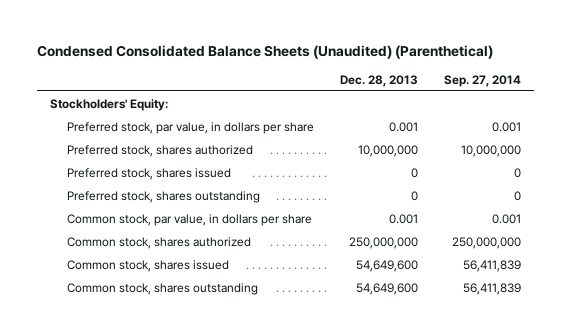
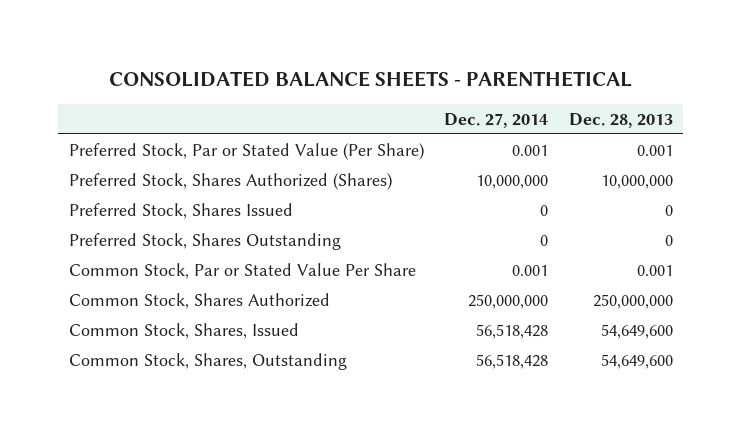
- Condensed Consolidated Balance Sheets (Unaudited) (Parenthetical)
+ CONSOLIDATED BALANCE SHEETS - PARENTHETICAL
- | Dec. 28, 2013 | Sep. 27, 2014
+ | Dec. 27, 2014 | Dec. 28, 2013
- Stockholders' Equity:
- Preferred stock, par value, in dollars per share | 0.001 | 0.001
- Preferred stock, shares authorized | 10,000,000 | 10,000,000
- Preferred stock, shares issued | 0 | 0
- Preferred stock, shares outstanding | 0 | 0
- Common stock, par value, in dollars per share | 0.001 | 0.001
- Common stock, shares authorized | 250,000,000 | 250,000,000
- Common stock, shares issued | 54,649,600 | 56,411,839
- Common stock, shares outstanding | 54,649,600 | 56,411,839
+ Preferred Stock, Par or Stated Value (Per Share) | 0.001 | 0.001
+ Preferred Stock, Shares Authorized (Shares) | 10,000,000 | 10,000,000
+ Preferred Stock, Shares Issued | 0 | 0
+ Preferred Stock, Shares Outstanding | 0 | 0
+ Common Stock, Par or Stated Value Per Share | 0.001 | 0.001
+ Common Stock, Shares Authorized | 250,000,000 | 250,000,000
+ Common Stock, Shares, Issued | 56,518,428 | 54,649,600
+ Common Stock, Shares, Outstanding | 56,518,428 | 54,649,600

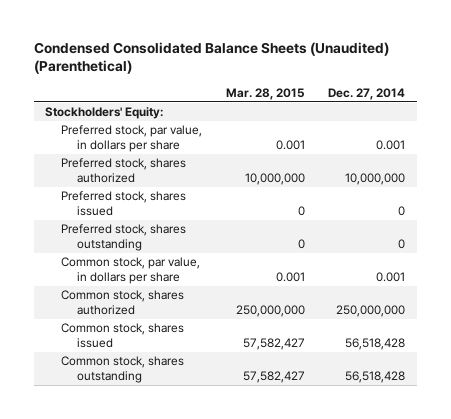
- CONSOLIDATED BALANCE SHEETS - PARENTHETICAL
+ Condensed Consolidated Balance Sheets (Unaudited) (Parenthetical)
- | Dec. 27, 2014 | Dec. 28, 2013
+ | Mar. 28, 2015 | Dec. 27, 2014
- Preferred Stock, Par or Stated Value (Per Share) | 0.001 | 0.001
- Preferred Stock, Shares Authorized (Shares) | 10,000,000 | 10,000,000
- Preferred Stock, Shares Issued | 0 | 0
- Preferred Stock, Shares Outstanding | 0 | 0
- Common Stock, Par or Stated Value Per Share | 0.001 | 0.001
- Common Stock, Shares Authorized | 250,000,000 | 250,000,000
- Common Stock, Shares, Issued | 56,518,428 | 54,649,600
- Common Stock, Shares, Outstanding | 56,518,428 | 54,649,600
+ Stockholders' Equity:
+ Preferred stock, par value, in dollars per share | 0.001 | 0.001
+ Preferred stock, shares authorized | 10,000,000 | 10,000,000
+ Preferred stock, shares issued | 0 | 0
+ Preferred stock, shares outstanding | 0 | 0
+ Common stock, par value, in dollars per share | 0.001 | 0.001
+ Common stock, shares authorized | 250,000,000 | 250,000,000
+ Common stock, shares issued | 57,582,427 | 56,518,428
+ Common stock, shares outstanding | 57,582,427 | 56,518,428

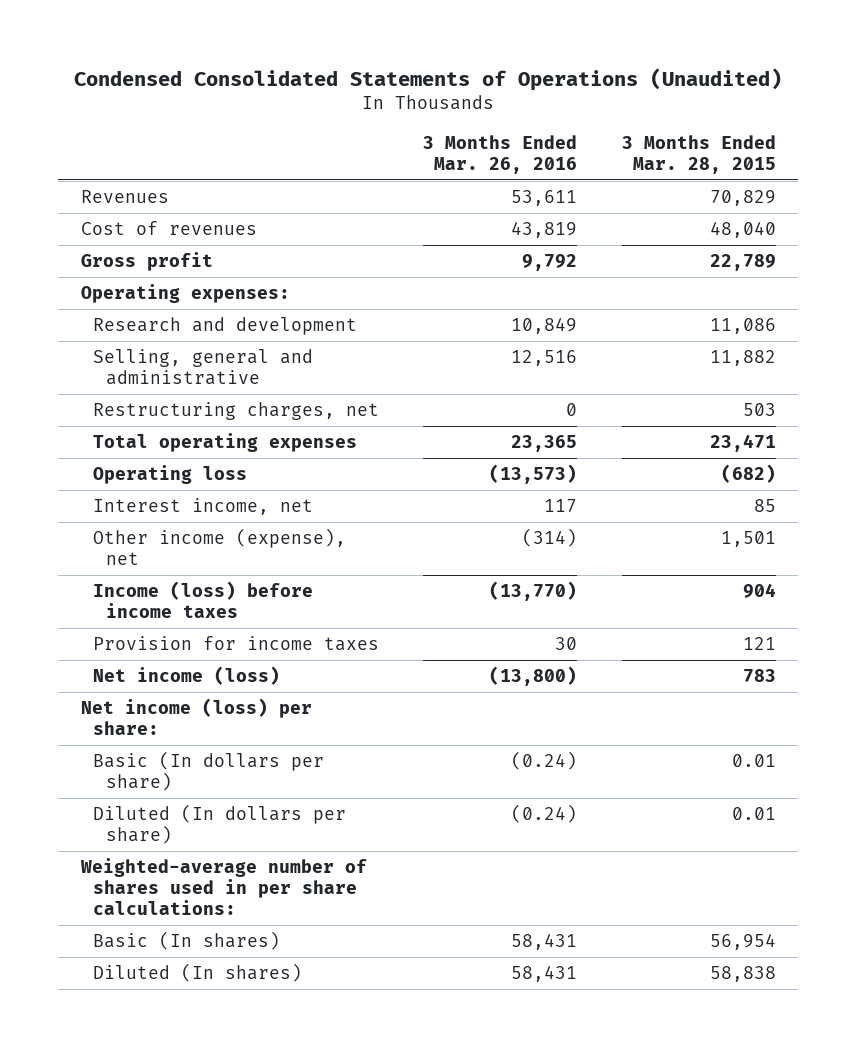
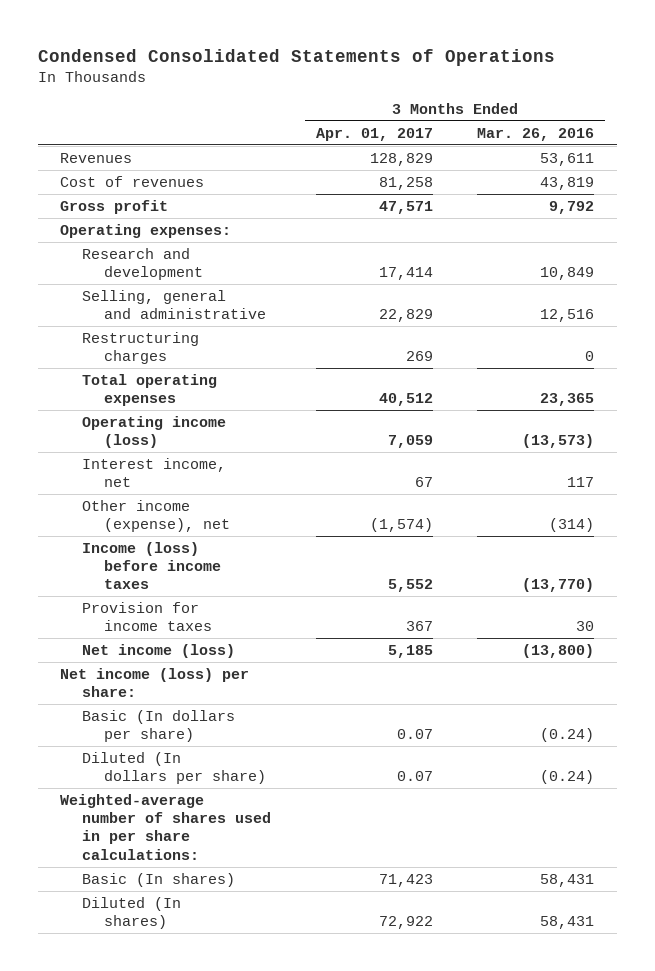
- Condensed Consolidated Statements of Operations (Unaudited)
+ Condensed Consolidated Statements of Operations
- | 3 Months Ended Mar. 26, 2016 | 3 Months Ended Mar. 28, 2015
+ | 3 Months Ended Apr. 01, 2017 | 3 Months Ended Mar. 26, 2016
- Restructuring charges, net | 0 | 503
+ Restructuring charges | 269 | 0
- Operating loss | (13,573) | (682)
+ Operating income (loss) | 7,059 | (13,573)

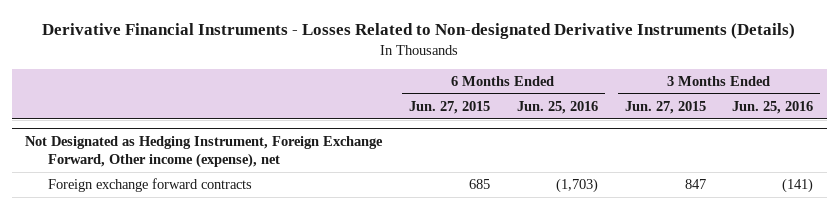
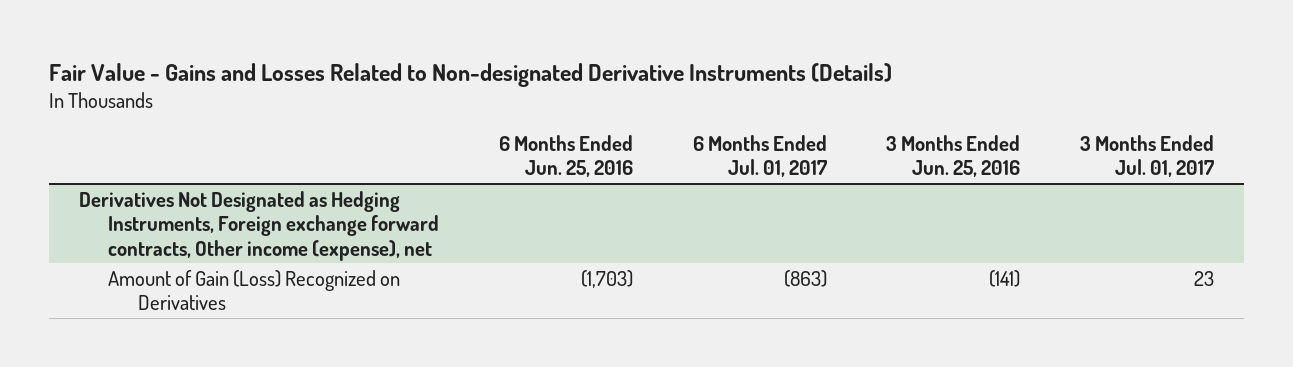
- Derivative Financial Instruments - Losses Related to Non-designated Derivative Instruments (Details)
+ Fair Value - Gains and Losses Related to Non-designated Derivative Instruments (Details)
- | 6 Months Ended Jun. 27, 2015 | 6 Months Ended Jun. 25, 2016 | 3 Months Ended Jun. 27, 2015 | 3 Months Ended Jun. 25, 2016
+ | 6 Months Ended Jun. 25, 2016 | 6 Months Ended Jul. 01, 2017 | 3 Months Ended Jun. 25, 2016 | 3 Months Ended Jul. 01, 2017
- Not Designated as Hedging Instrument, Foreign Exchange Forward, Other income (expense), net
- Foreign exchange forward contracts | 685 | (1,703) | 847 | (141)
+ Derivatives Not Designated as Hedging Instruments, Foreign exchange forward contracts, Other income (expense), net
+ Amount of Gain (Loss) Recognized on Derivatives | (1,703) | (863) | (141) | 23

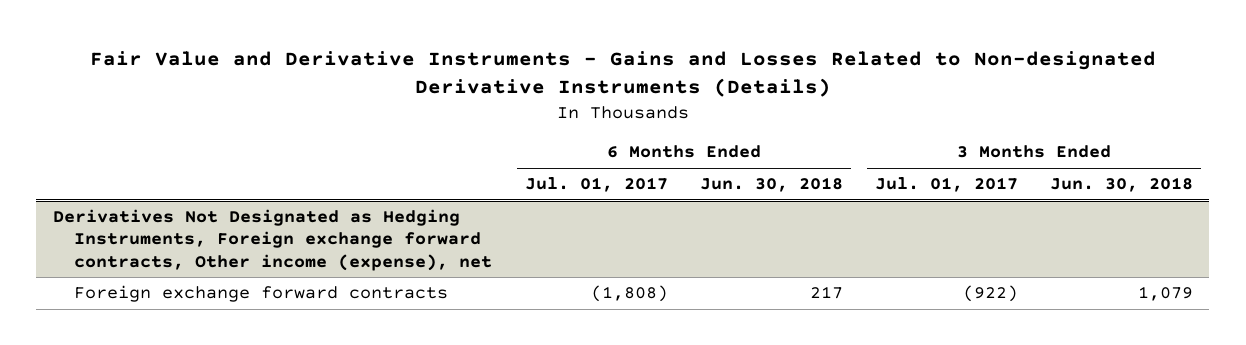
- Fair Value - Gains and Losses Related to Non-designated Derivative Instruments (Details)
+ Fair Value and Derivative Instruments - Gains and Losses Related to Non-designated Derivative Instruments (Details)
- | 6 Months Ended Jun. 25, 2016 | 6 Months Ended Jul. 01, 2017 | 3 Months Ended Jun. 25, 2016 | 3 Months Ended Jul. 01, 2017
+ | 6 Months Ended Jul. 01, 2017 | 6 Months Ended Jun. 30, 2018 | 3 Months Ended Jul. 01, 2017 | 3 Months Ended Jun. 30, 2018
@ Derivatives Not Designated as Hedging Instruments, Foreign exchange forward contracts, Other income (expense), net
- Amount of Gain (Loss) Recognized on Derivatives | (1,703) | (863) | (141) | 23
+ Foreign exchange forward contracts | (1,808) | 217 | (922) | 1,079

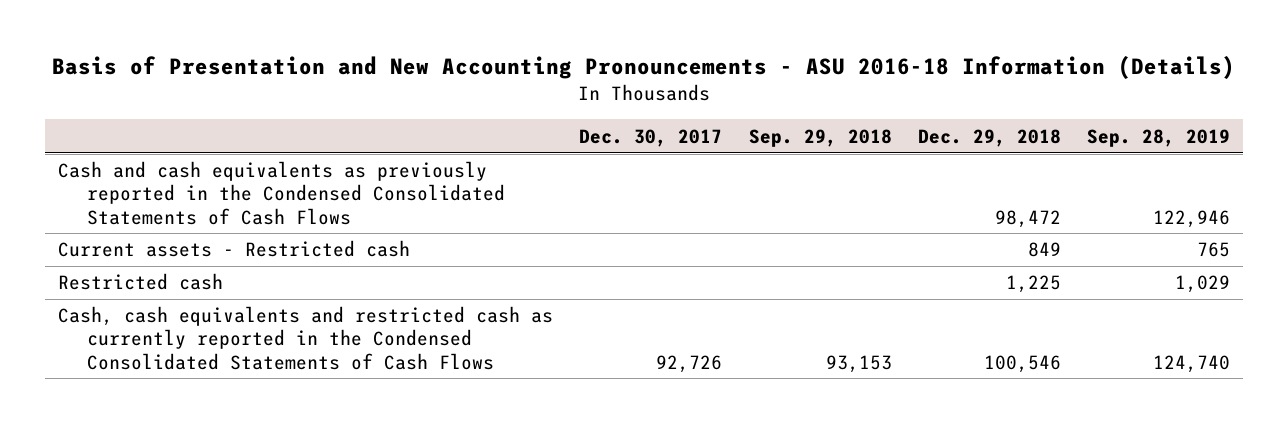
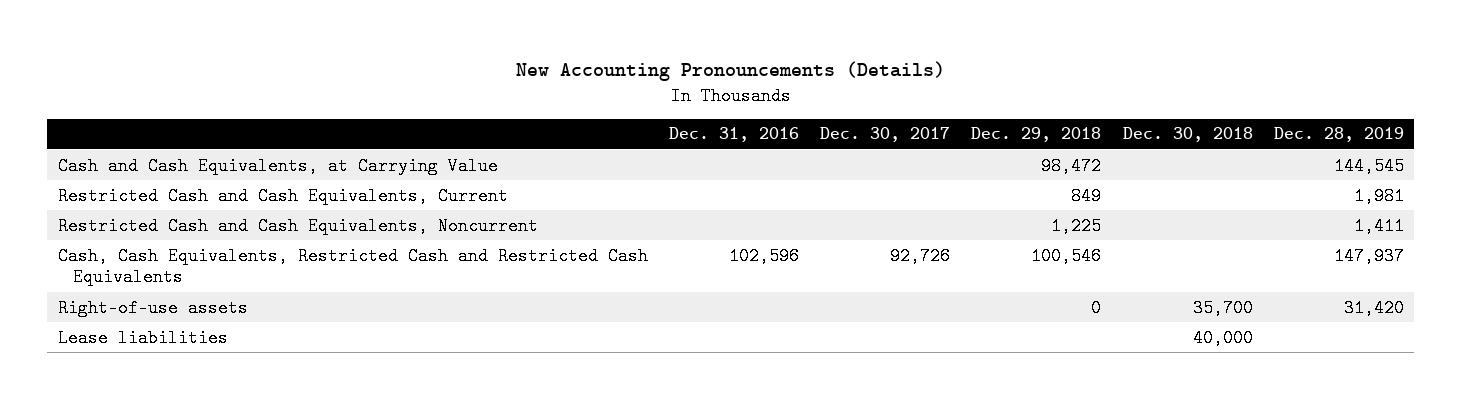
- Basis of Presentation and New Accounting Pronouncements - ASU 2016-18 Information (Details)
+ New Accounting Pronouncements (Details)
- | Dec. 30, 2017 | Sep. 29, 2018 | Dec. 29, 2018 | Sep. 28, 2019
+ | Dec. 31, 2016 | Dec. 30, 2017 | Dec. 29, 2018 | Dec. 30, 2018 | Dec. 28, 2019
- Cash and cash equivalents as previously reported in the Condensed Consolidated Statements of Cash Flows | | | 98,472 | 122,946
- Current assets - Restricted cash | | | 849 | 765
- Restricted cash | | | 1,225 | 1,029
- Cash, cash equivalents and restricted cash as currently reported in the Condensed Consolidated Statements of Cash Flows | 92,726 | 93,153 | 100,546 | 124,740
+ Cash and Cash Equivalents, at Carrying Value | | | 98,472 | | 144,545
+ Restricted Cash and Cash Equivalents, Current | | | 849 | | 1,981
+ Restricted Cash and Cash Equivalents, Noncurrent | | | 1,225 | | 1,411
+ Cash, Cash Equivalents, Restricted Cash and Restricted Cash Equivalents | 102,596 | 92,726 | 100,546 | | 147,937
+ Right-of-use assets | | | 0 | 35,700 | 31,420
+ Lease liabilities | | | | 40,000 |

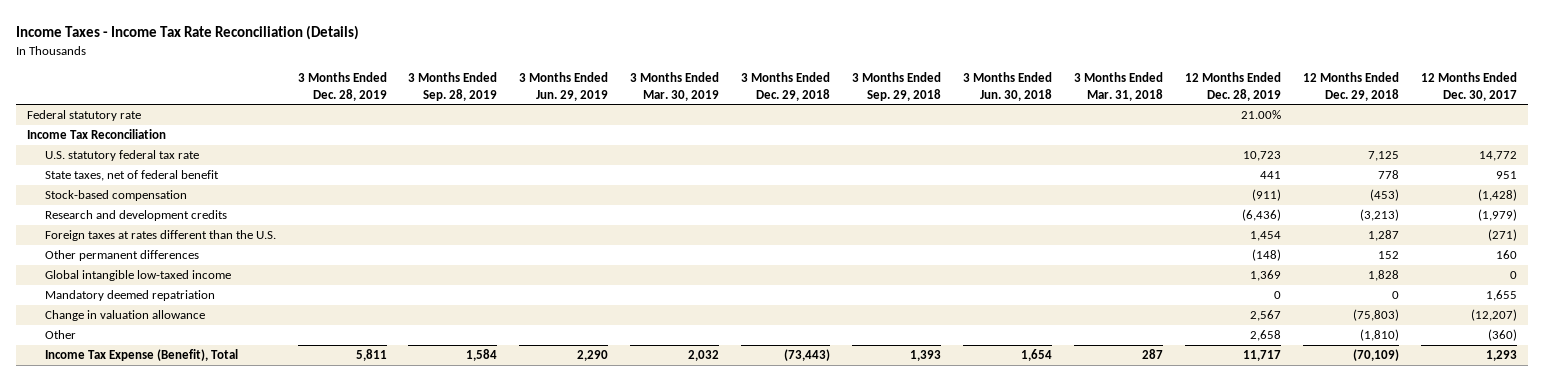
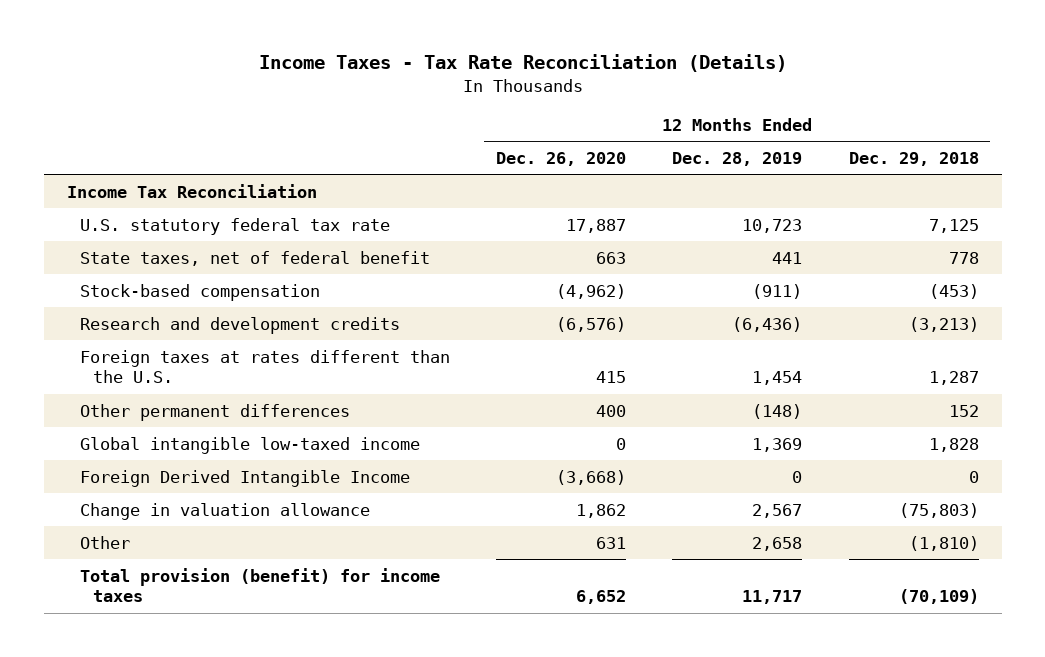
- Income Taxes - Income Tax Rate Reconciliation (Details)
+ Income Taxes - Tax Rate Reconciliation (Details)
- | 3 Months Ended Dec. 28, 2019 | 3 Months Ended Sep. 28, 2019 | 3 Months Ended Jun. 29, 2019 | 3 Months Ended Mar. 30, 2019 | 3 Months Ended Dec. 29, 2018 | 3 Months Ended Sep. 29, 2018 | 3 Months Ended Jun. 30, 2018 | 3 Months Ended Mar. 31, 2018 | 12 Months Ended Dec. 28, 2019 | 12 Months Ended Dec. 29, 2018 | 12 Months Ended Dec. 30, 2017
+ | 12 Months Ended Dec. 26, 2020 | 12 Months Ended Dec. 28, 2019 | 12 Months Ended Dec. 29, 2018
- Federal statutory rate | | | | | | | | | 21.00% | |
- Mandatory deemed repatriation | | | | | | | | | 0 | 0 | 1,655
+ Foreign Derived Intangible Income | (3,668) | 0 | 0
- Income Tax Expense (Benefit), Total | 5,811 | 1,584 | 2,290 | 2,032 | (73,443) | 1,393 | 1,654 | 287 | 11,717 | (70,109) | 1,293
+ Total provision (benefit) for income taxes | 6,652 | 11,717 | (70,109)

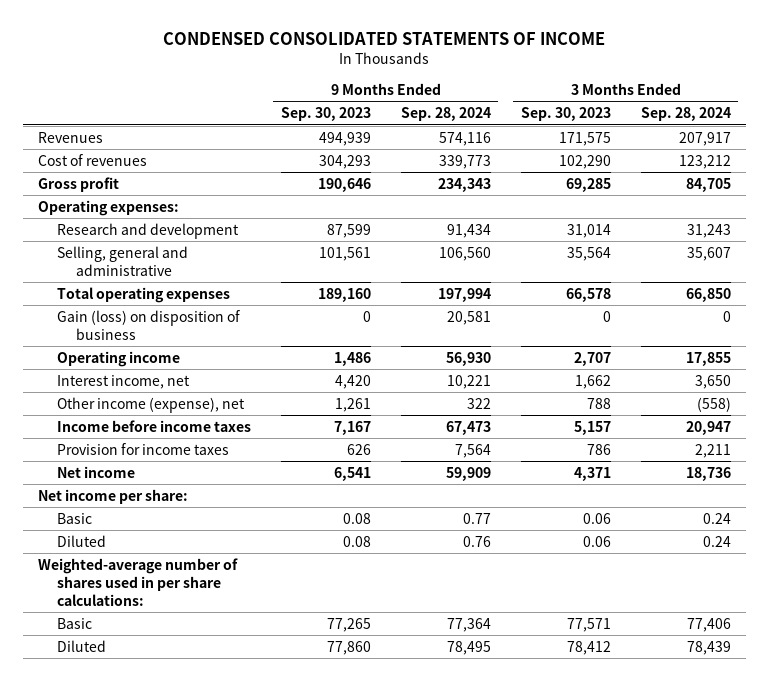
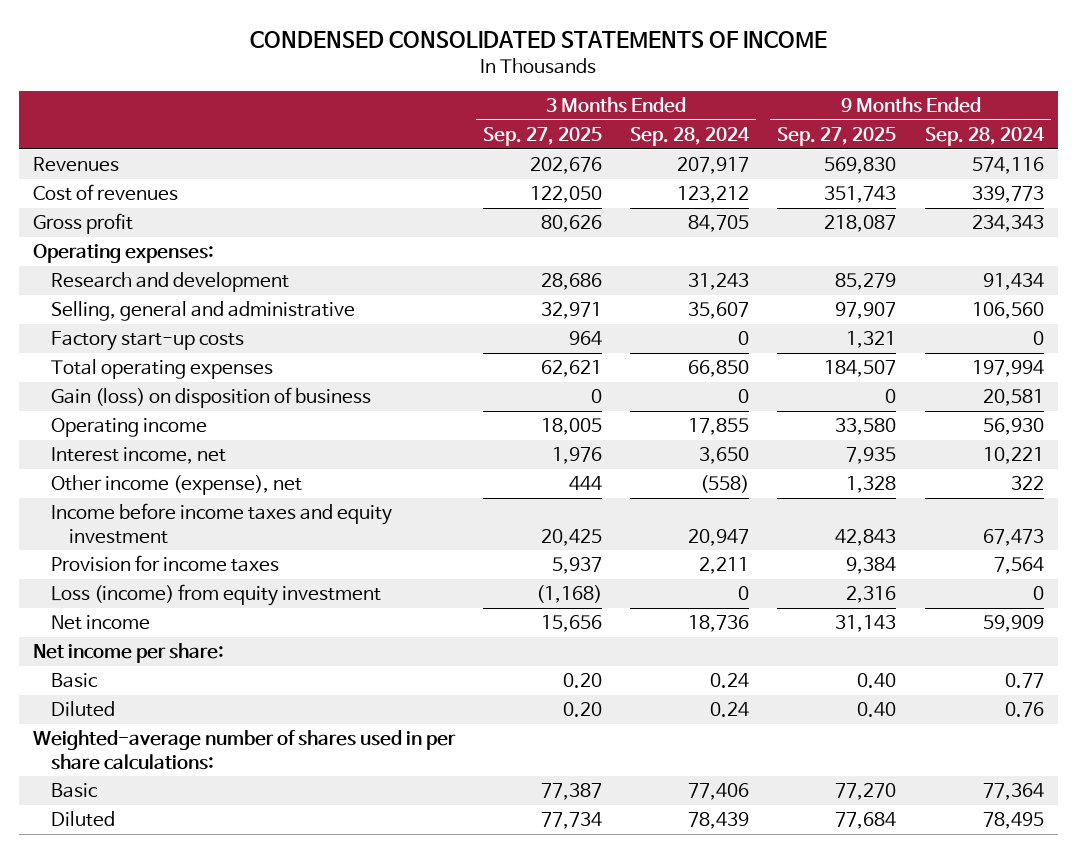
- | 9 Months Ended Sep. 30, 2023 | 9 Months Ended Sep. 28, 2024 | 3 Months Ended Sep. 30, 2023 | 3 Months Ended Sep. 28, 2024
+ | 3 Months Ended Sep. 27, 2025 | 3 Months Ended Sep. 28, 2024 | 9 Months Ended Sep. 27, 2025 | 9 Months Ended Sep. 28, 2024
+ Factory start-up costs | 964 | 0 | 1,321 | 0
- Income before income taxes | 7,167 | 67,473 | 5,157 | 20,947
+ Income before income taxes and equity investment | 20,425 | 20,947 | 42,843 | 67,473
+ Loss (income) from equity investment | (1,168) | 0 | 2,316 | 0

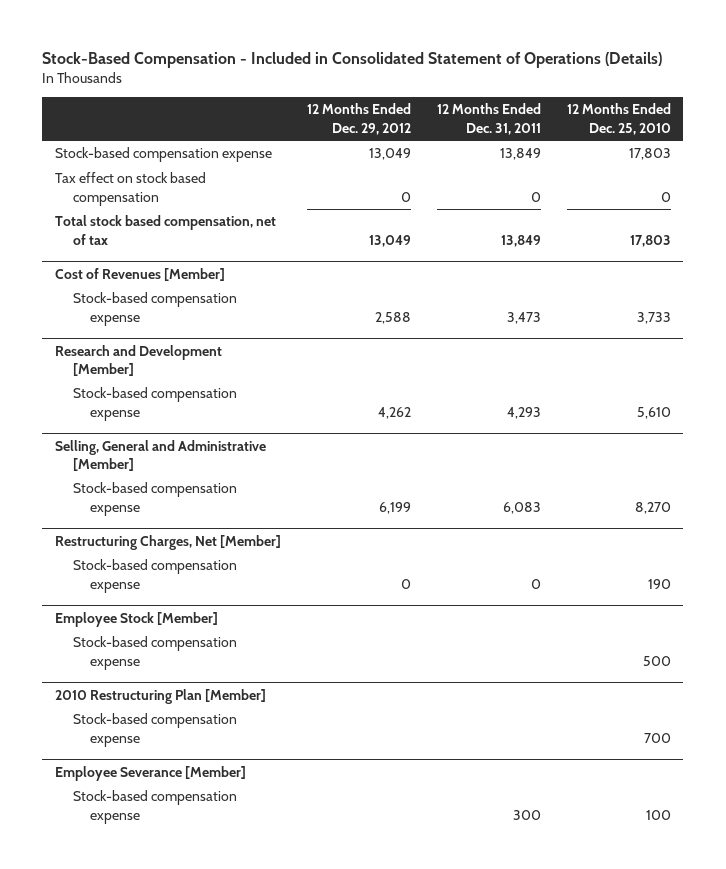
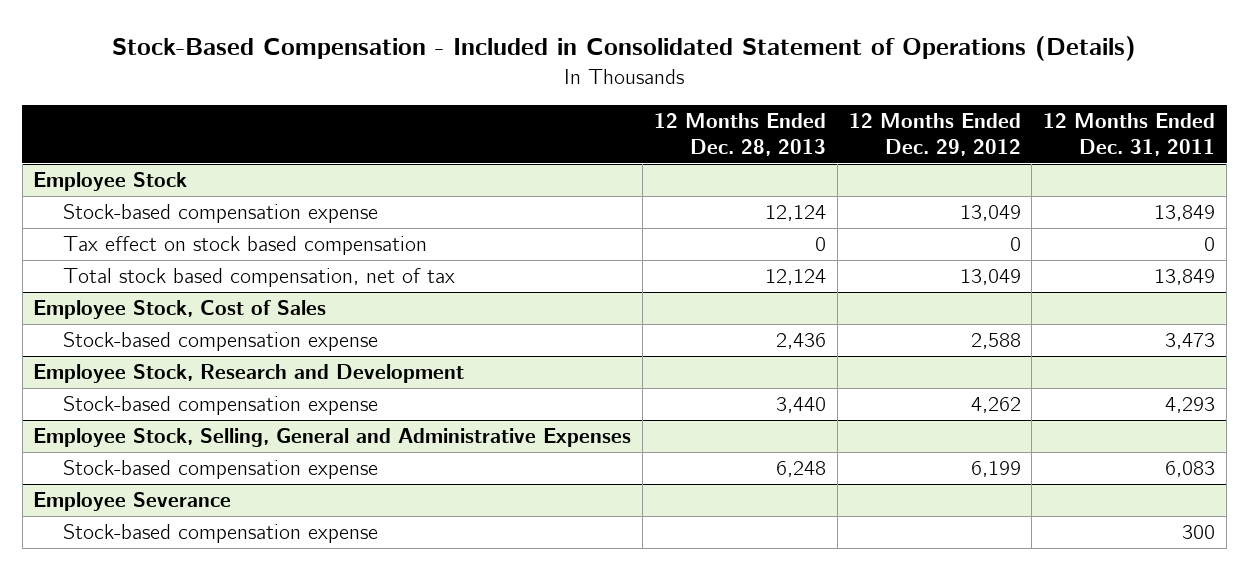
- | 12 Months Ended Dec. 29, 2012 | 12 Months Ended Dec. 31, 2011 | 12 Months Ended Dec. 25, 2010
+ | 12 Months Ended Dec. 28, 2013 | 12 Months Ended Dec. 29, 2012 | 12 Months Ended Dec. 31, 2011
+ Employee Stock
- Cost of Revenues [Member]
+ Employee Stock, Cost of Sales
- Research and Development [Member]
+ Employee Stock, Research and Development
- Selling, General and Administrative [Member]
+ Employee Stock, Selling, General and Administrative Expenses
- Restructuring Charges, Net [Member]
- Stock-based compensation expense | 0 | 0 | 190
- Employee Stock [Member]
- Stock-based compensation expense | | | 500
- 2010 Restructuring Plan [Member]
- Stock-based compensation expense | | | 700
- Employee Severance [Member]
+ Employee Severance

